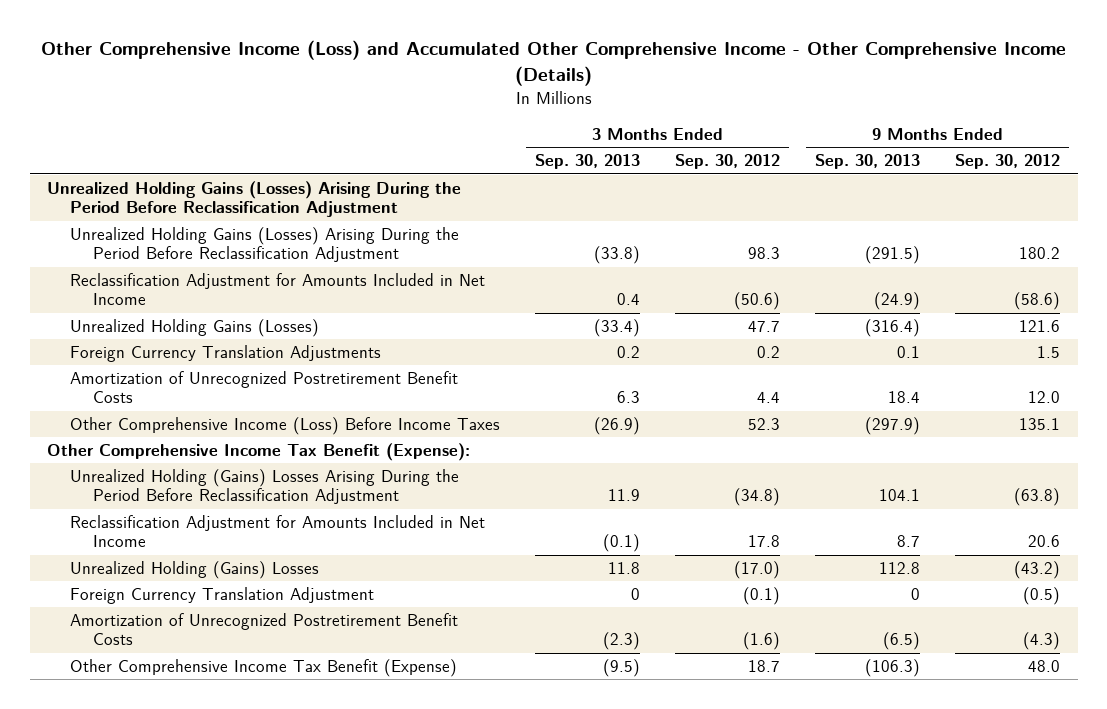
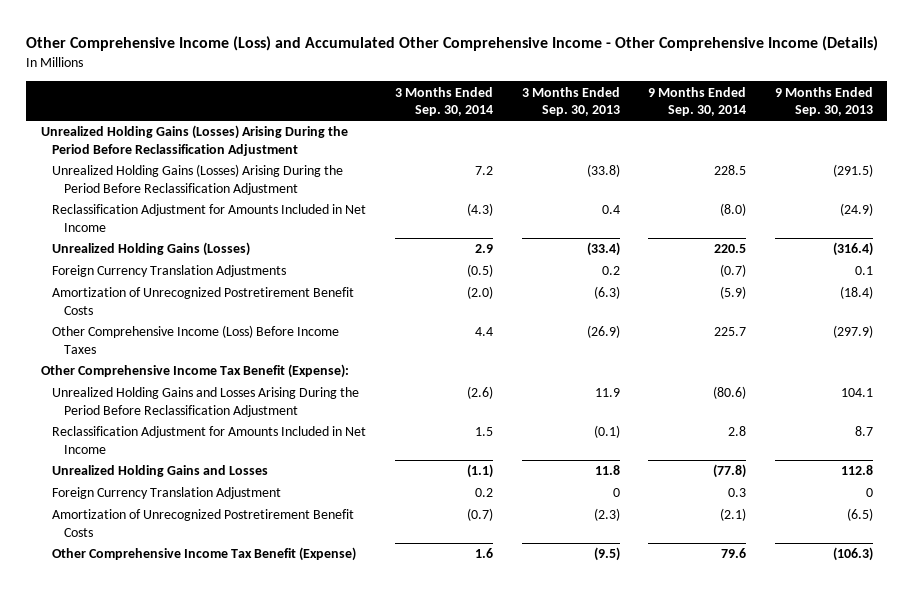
- | 3 Months Ended Sep. 30, 2013 | 3 Months Ended Sep. 30, 2012 | 9 Months Ended Sep. 30, 2013 | 9 Months Ended Sep. 30, 2012
+ | 3 Months Ended Sep. 30, 2014 | 3 Months Ended Sep. 30, 2013 | 9 Months Ended Sep. 30, 2014 | 9 Months Ended Sep. 30, 2013
- Amortization of Unrecognized Postretirement Benefit Costs | 6.3 | 4.4 | 18.4 | 12.0
+ Amortization of Unrecognized Postretirement Benefit Costs | (2.0) | (6.3) | (5.9) | (18.4)
- Unrealized Holding (Gains) Losses Arising During the Period Before Reclassification Adjustment | 11.9 | (34.8) | 104.1 | (63.8)
+ Unrealized Holding Gains and Losses Arising During the Period Before Reclassification Adjustment | (2.6) | 11.9 | (80.6) | 104.1
- Unrealized Holding (Gains) Losses | 11.8 | (17.0) | 112.8 | (43.2)
+ Unrealized Holding Gains and Losses | (1.1) | 11.8 | (77.8) | 112.8

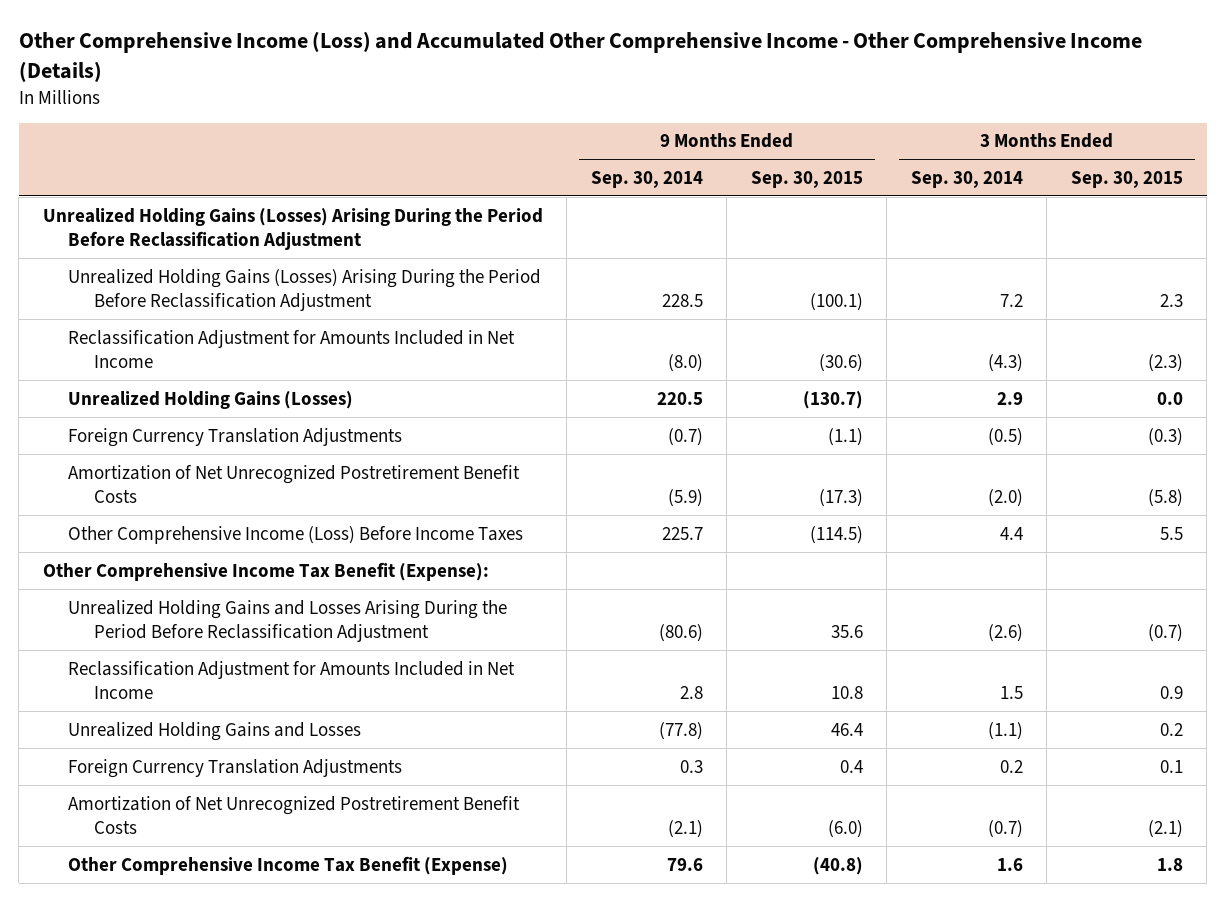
- | 3 Months Ended Sep. 30, 2014 | 3 Months Ended Sep. 30, 2013 | 9 Months Ended Sep. 30, 2014 | 9 Months Ended Sep. 30, 2013
+ | 9 Months Ended Sep. 30, 2014 | 9 Months Ended Sep. 30, 2015 | 3 Months Ended Sep. 30, 2014 | 3 Months Ended Sep. 30, 2015
- Amortization of Unrecognized Postretirement Benefit Costs | (2.0) | (6.3) | (5.9) | (18.4)
+ Amortization of Net Unrecognized Postretirement Benefit Costs | (5.9) | (17.3) | (2.0) | (5.8)
- Foreign Currency Translation Adjustment | 0.2 | 0 | 0.3 | 0
- Amortization of Unrecognized Postretirement Benefit Costs | (0.7) | (2.3) | (2.1) | (6.5)
+ Foreign Currency Translation Adjustments | 0.3 | 0.4 | 0.2 | 0.1
+ Amortization of Net Unrecognized Postretirement Benefit Costs | (2.1) | (6.0) | (0.7) | (2.1)

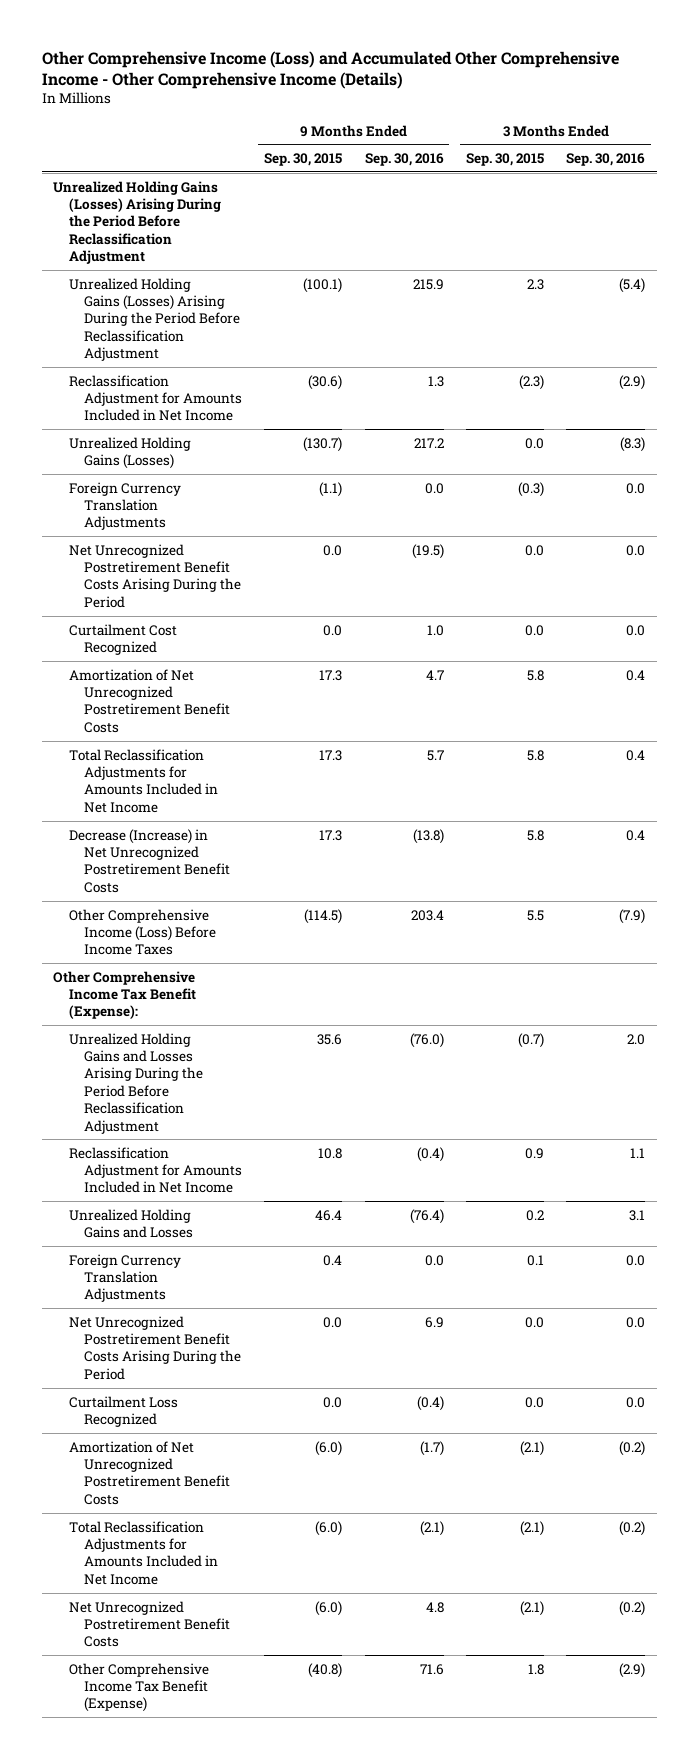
- | 9 Months Ended Sep. 30, 2014 | 9 Months Ended Sep. 30, 2015 | 3 Months Ended Sep. 30, 2014 | 3 Months Ended Sep. 30, 2015
+ | 9 Months Ended Sep. 30, 2015 | 9 Months Ended Sep. 30, 2016 | 3 Months Ended Sep. 30, 2015 | 3 Months Ended Sep. 30, 2016
- Amortization of Net Unrecognized Postretirement Benefit Costs | (5.9) | (17.3) | (2.0) | (5.8)
+ Net Unrecognized Postretirement Benefit Costs Arising During the Period | 0.0 | (19.5) | 0.0 | 0.0
+ Curtailment Cost Recognized | 0.0 | 1.0 | 0.0 | 0.0
+ Amortization of Net Unrecognized Postretirement Benefit Costs | 17.3 | 4.7 | 5.8 | 0.4
+ Total Reclassification Adjustments for Amounts Included in Net Income | 17.3 | 5.7 | 5.8 | 0.4
+ Decrease (Increase) in Net Unrecognized Postretirement Benefit Costs | 17.3 | (13.8) | 5.8 | 0.4
+ Net Unrecognized Postretirement Benefit Costs Arising During the Period | 0.0 | 6.9 | 0.0 | 0.0
+ Curtailment Loss Recognized | 0.0 | (0.4) | 0.0 | 0.0
+ Total Reclassification Adjustments for Amounts Included in Net Income | (6.0) | (2.1) | (2.1) | (0.2)
+ Net Unrecognized Postretirement Benefit Costs | (6.0) | 4.8 | (2.1) | (0.2)

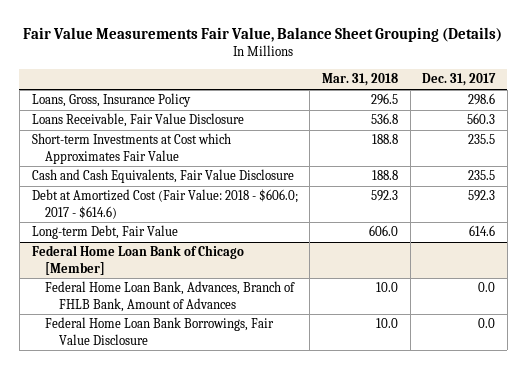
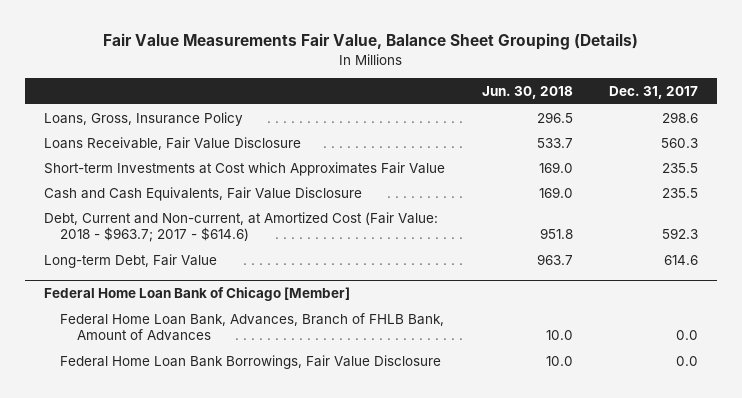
- | Mar. 31, 2018 | Dec. 31, 2017
+ | Jun. 30, 2018 | Dec. 31, 2017
- Debt at Amortized Cost (Fair Value: 2018 - $606.0; 2017 - $614.6) | 592.3 | 592.3
+ Debt, Current and Non-current, at Amortized Cost (Fair Value: 2018 - $963.7; 2017 - $614.6) | 951.8 | 592.3

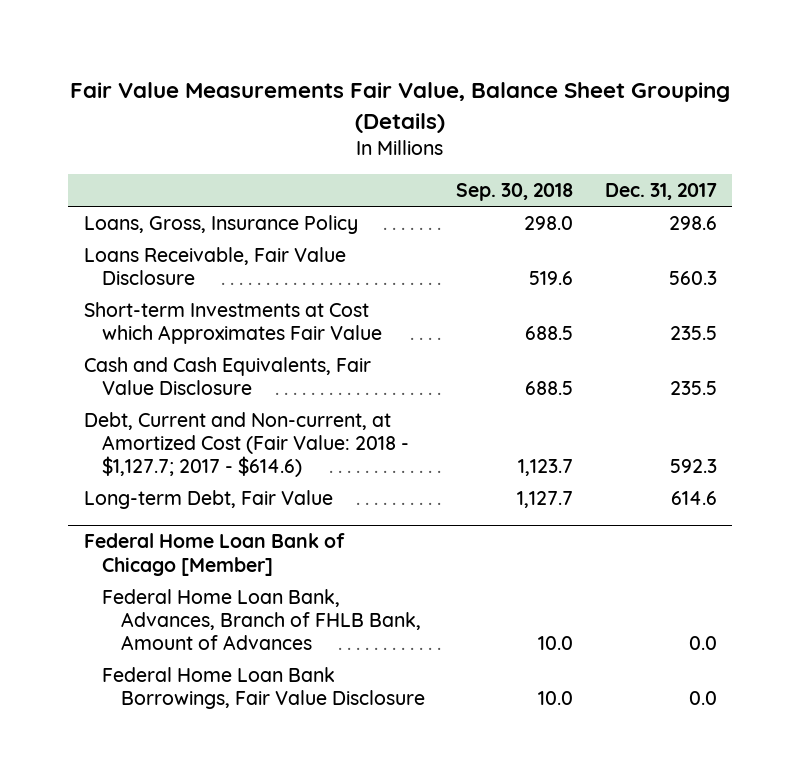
- | Jun. 30, 2018 | Dec. 31, 2017
+ | Sep. 30, 2018 | Dec. 31, 2017
- Debt, Current and Non-current, at Amortized Cost (Fair Value: 2018 - $963.7; 2017 - $614.6) | 951.8 | 592.3
+ Debt, Current and Non-current, at Amortized Cost (Fair Value: 2018 - $1,127.7; 2017 - $614.6) | 1,123.7 | 592.3

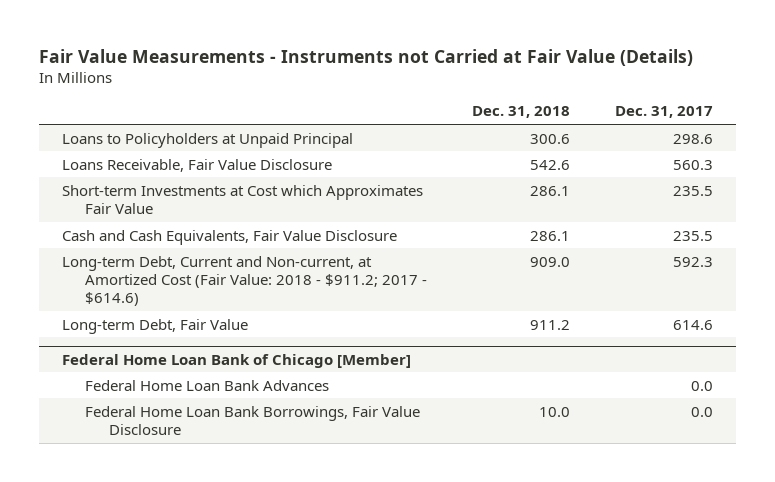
- Fair Value Measurements Fair Value, Balance Sheet Grouping (Details)
+ Fair Value Measurements - Instruments not Carried at Fair Value (Details)
- | Sep. 30, 2018 | Dec. 31, 2017
+ | Dec. 31, 2018 | Dec. 31, 2017
- Loans, Gross, Insurance Policy | 298.0 | 298.6
+ Loans to Policyholders at Unpaid Principal | 300.6 | 298.6
- Debt, Current and Non-current, at Amortized Cost (Fair Value: 2018 - $1,127.7; 2017 - $614.6) | 1,123.7 | 592.3
+ Long-term Debt, Current and Non-current, at Amortized Cost (Fair Value: 2018 - $911.2; 2017 - $614.6) | 909.0 | 592.3
@ Federal Home Loan Bank of Chicago [Member]
- Federal Home Loan Bank, Advances, Branch of FHLB Bank, Amount of Advances | 10.0 | 0.0
+ Federal Home Loan Bank Advances | | 0.0

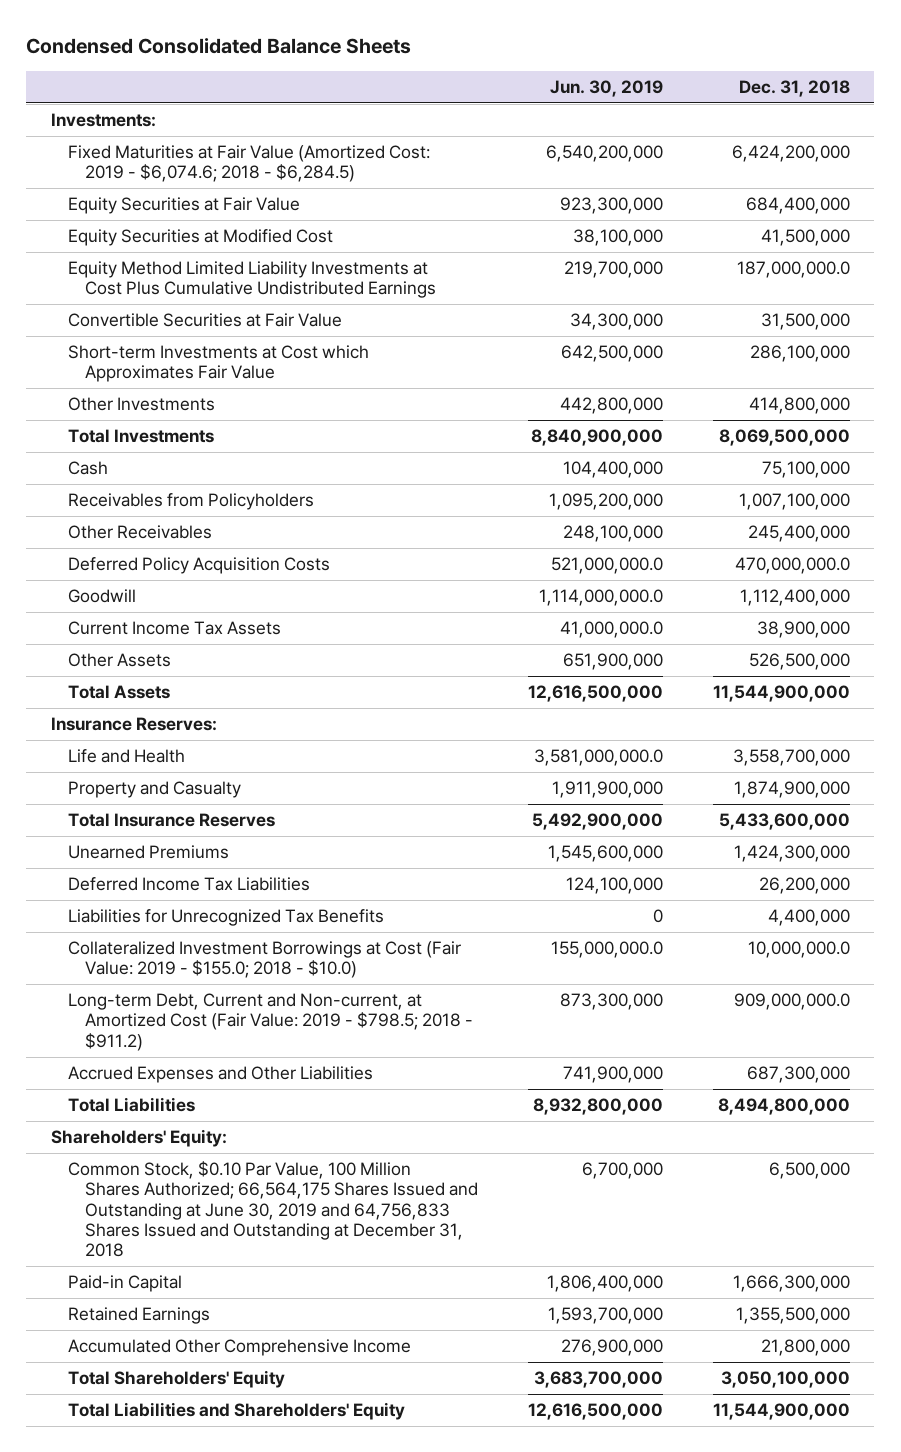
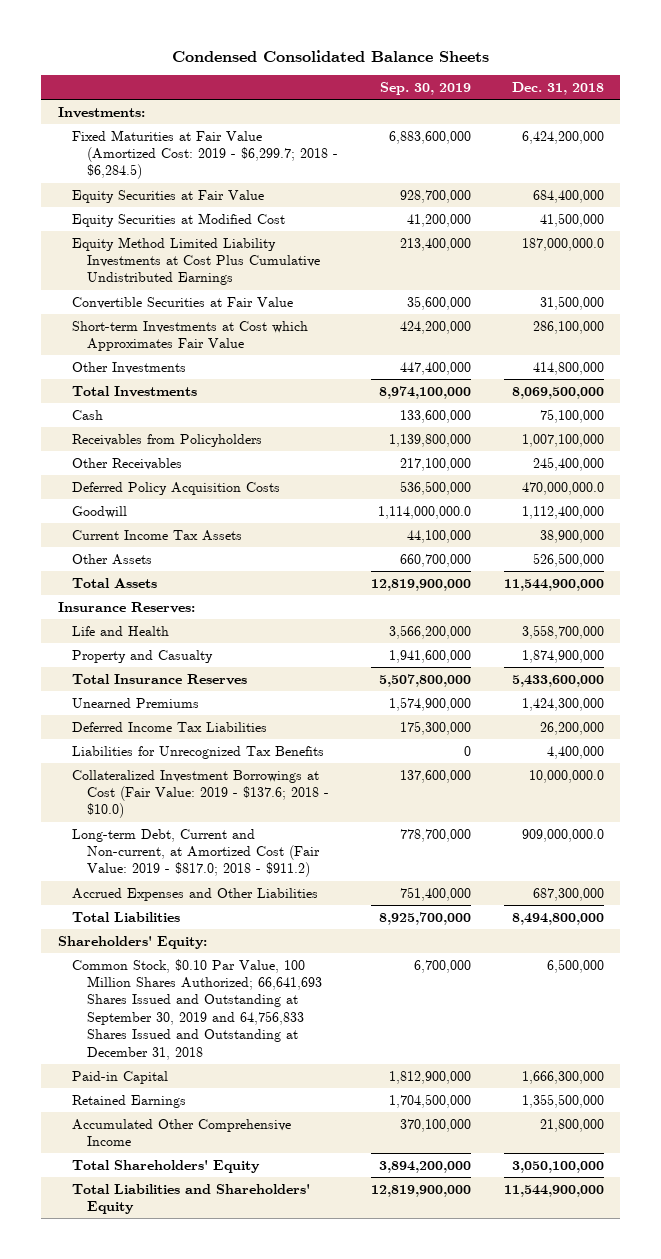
- | Jun. 30, 2019 | Dec. 31, 2018
+ | Sep. 30, 2019 | Dec. 31, 2018
- Fixed Maturities at Fair Value (Amortized Cost: 2019 - $6,074.6; 2018 - $6,284.5) | 6,540,200,000 | 6,424,200,000
+ Fixed Maturities at Fair Value (Amortized Cost: 2019 - $6,299.7; 2018 - $6,284.5) | 6,883,600,000 | 6,424,200,000
- Collateralized Investment Borrowings at Cost (Fair Value: 2019 - $155.0; 2018 - $10.0) | 155,000,000.0 | 10,000,000.0
- Long-term Debt, Current and Non-current, at Amortized Cost (Fair Value: 2019 - $798.5; 2018 - $911.2) | 873,300,000 | 909,000,000.0
+ Collateralized Investment Borrowings at Cost (Fair Value: 2019 - $137.6; 2018 - $10.0) | 137,600,000 | 10,000,000.0
+ Long-term Debt, Current and Non-current, at Amortized Cost (Fair Value: 2019 - $817.0; 2018 - $911.2) | 778,700,000 | 909,000,000.0
- Common Stock, $0.10 Par Value, 100 Million Shares Authorized; 66,564,175 Shares Issued and Outstanding at June 30, 2019 and 64,756,833 Shares Issued and Outstanding at December 31, 2018 | 6,700,000 | 6,500,000
+ Common Stock, $0.10 Par Value, 100 Million Shares Authorized; 66,641,693 Shares Issued and Outstanding at September 30, 2019 and 64,756,833 Shares Issued and Outstanding at December 31, 2018 | 6,700,000 | 6,500,000

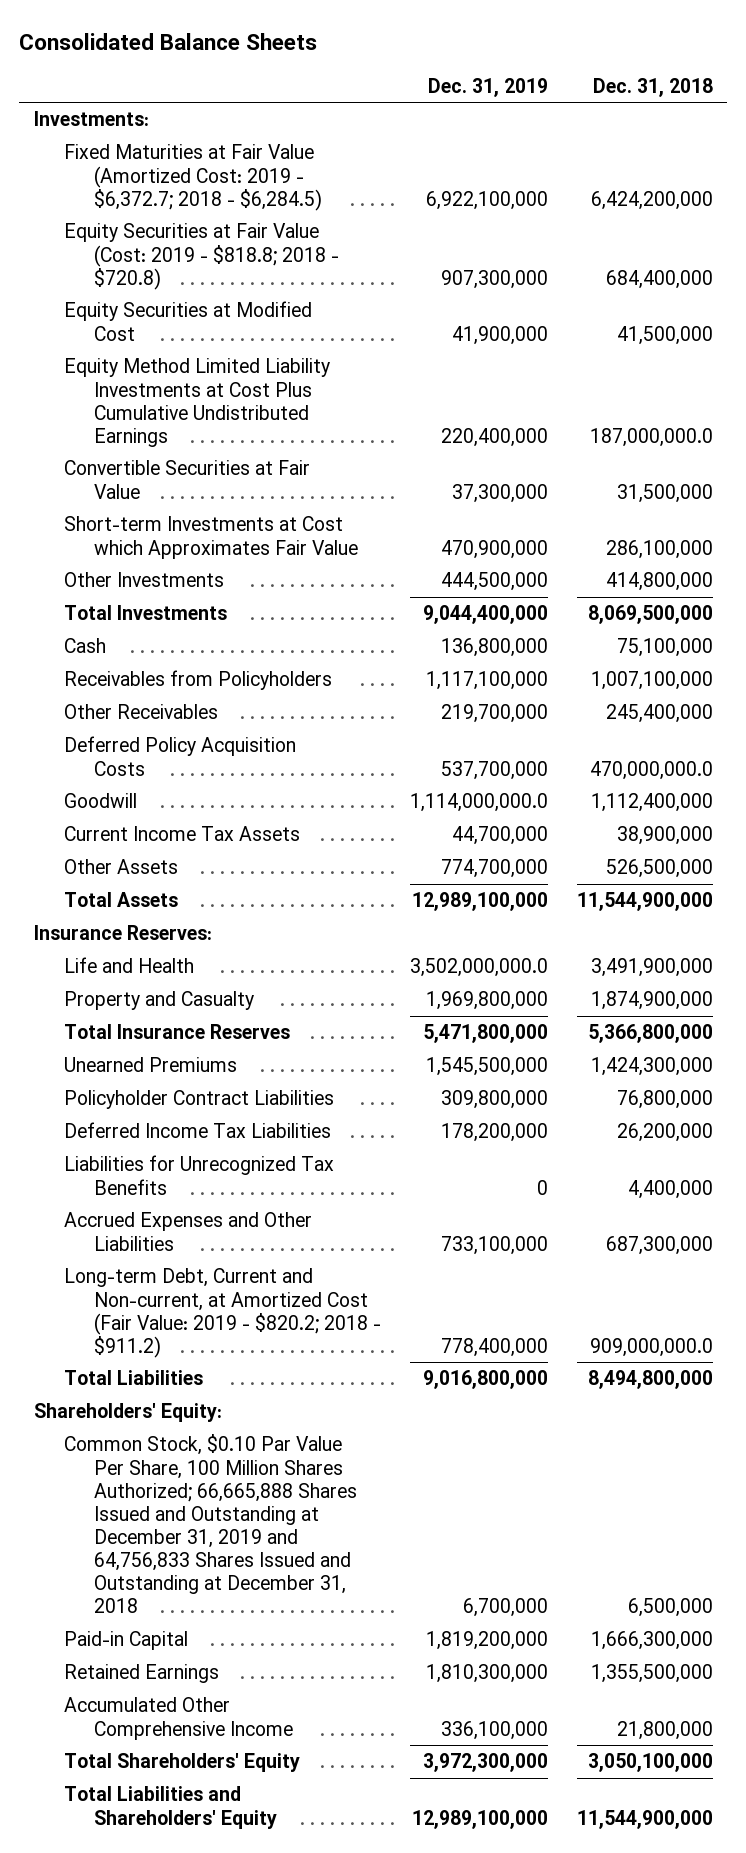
- Condensed Consolidated Balance Sheets
+ Consolidated Balance Sheets
- | Sep. 30, 2019 | Dec. 31, 2018
+ | Dec. 31, 2019 | Dec. 31, 2018
- Fixed Maturities at Fair Value (Amortized Cost: 2019 - $6,299.7; 2018 - $6,284.5) | 6,883,600,000 | 6,424,200,000
- Equity Securities at Fair Value | 928,700,000 | 684,400,000
+ Fixed Maturities at Fair Value (Amortized Cost: 2019 - $6,372.7; 2018 - $6,284.5) | 6,922,100,000 | 6,424,200,000
+ Equity Securities at Fair Value (Cost: 2019 - $818.8; 2018 - $720.8) | 907,300,000 | 684,400,000
- Life and Health | 3,566,200,000 | 3,558,700,000
+ Life and Health | 3,502,000,000.0 | 3,491,900,000
- Total Insurance Reserves | 5,507,800,000 | 5,433,600,000
+ Total Insurance Reserves | 5,471,800,000 | 5,366,800,000
+ Policyholder Contract Liabilities | 309,800,000 | 76,800,000
- Collateralized Investment Borrowings at Cost (Fair Value: 2019 - $137.6; 2018 - $10.0) | 137,600,000 | 10,000,000.0
- Long-term Debt, Current and Non-current, at Amortized Cost (Fair Value: 2019 - $817.0; 2018 - $911.2) | 778,700,000 | 909,000,000.0
+ Long-term Debt, Current and Non-current, at Amortized Cost (Fair Value: 2019 - $820.2; 2018 - $911.2) | 778,400,000 | 909,000,000.0
- Common Stock, $0.10 Par Value, 100 Million Shares Authorized; 66,641,693 Shares Issued and Outstanding at September 30, 2019 and 64,756,833 Shares Issued and Outstanding at December 31, 2018 | 6,700,000 | 6,500,000
+ Common Stock, $0.10 Par Value Per Share, 100 Million Shares Authorized; 66,665,888 Shares Issued and Outstanding at December 31, 2019 and 64,756,833 Shares Issued and Outstanding at December 31, 2018 | 6,700,000 | 6,500,000

